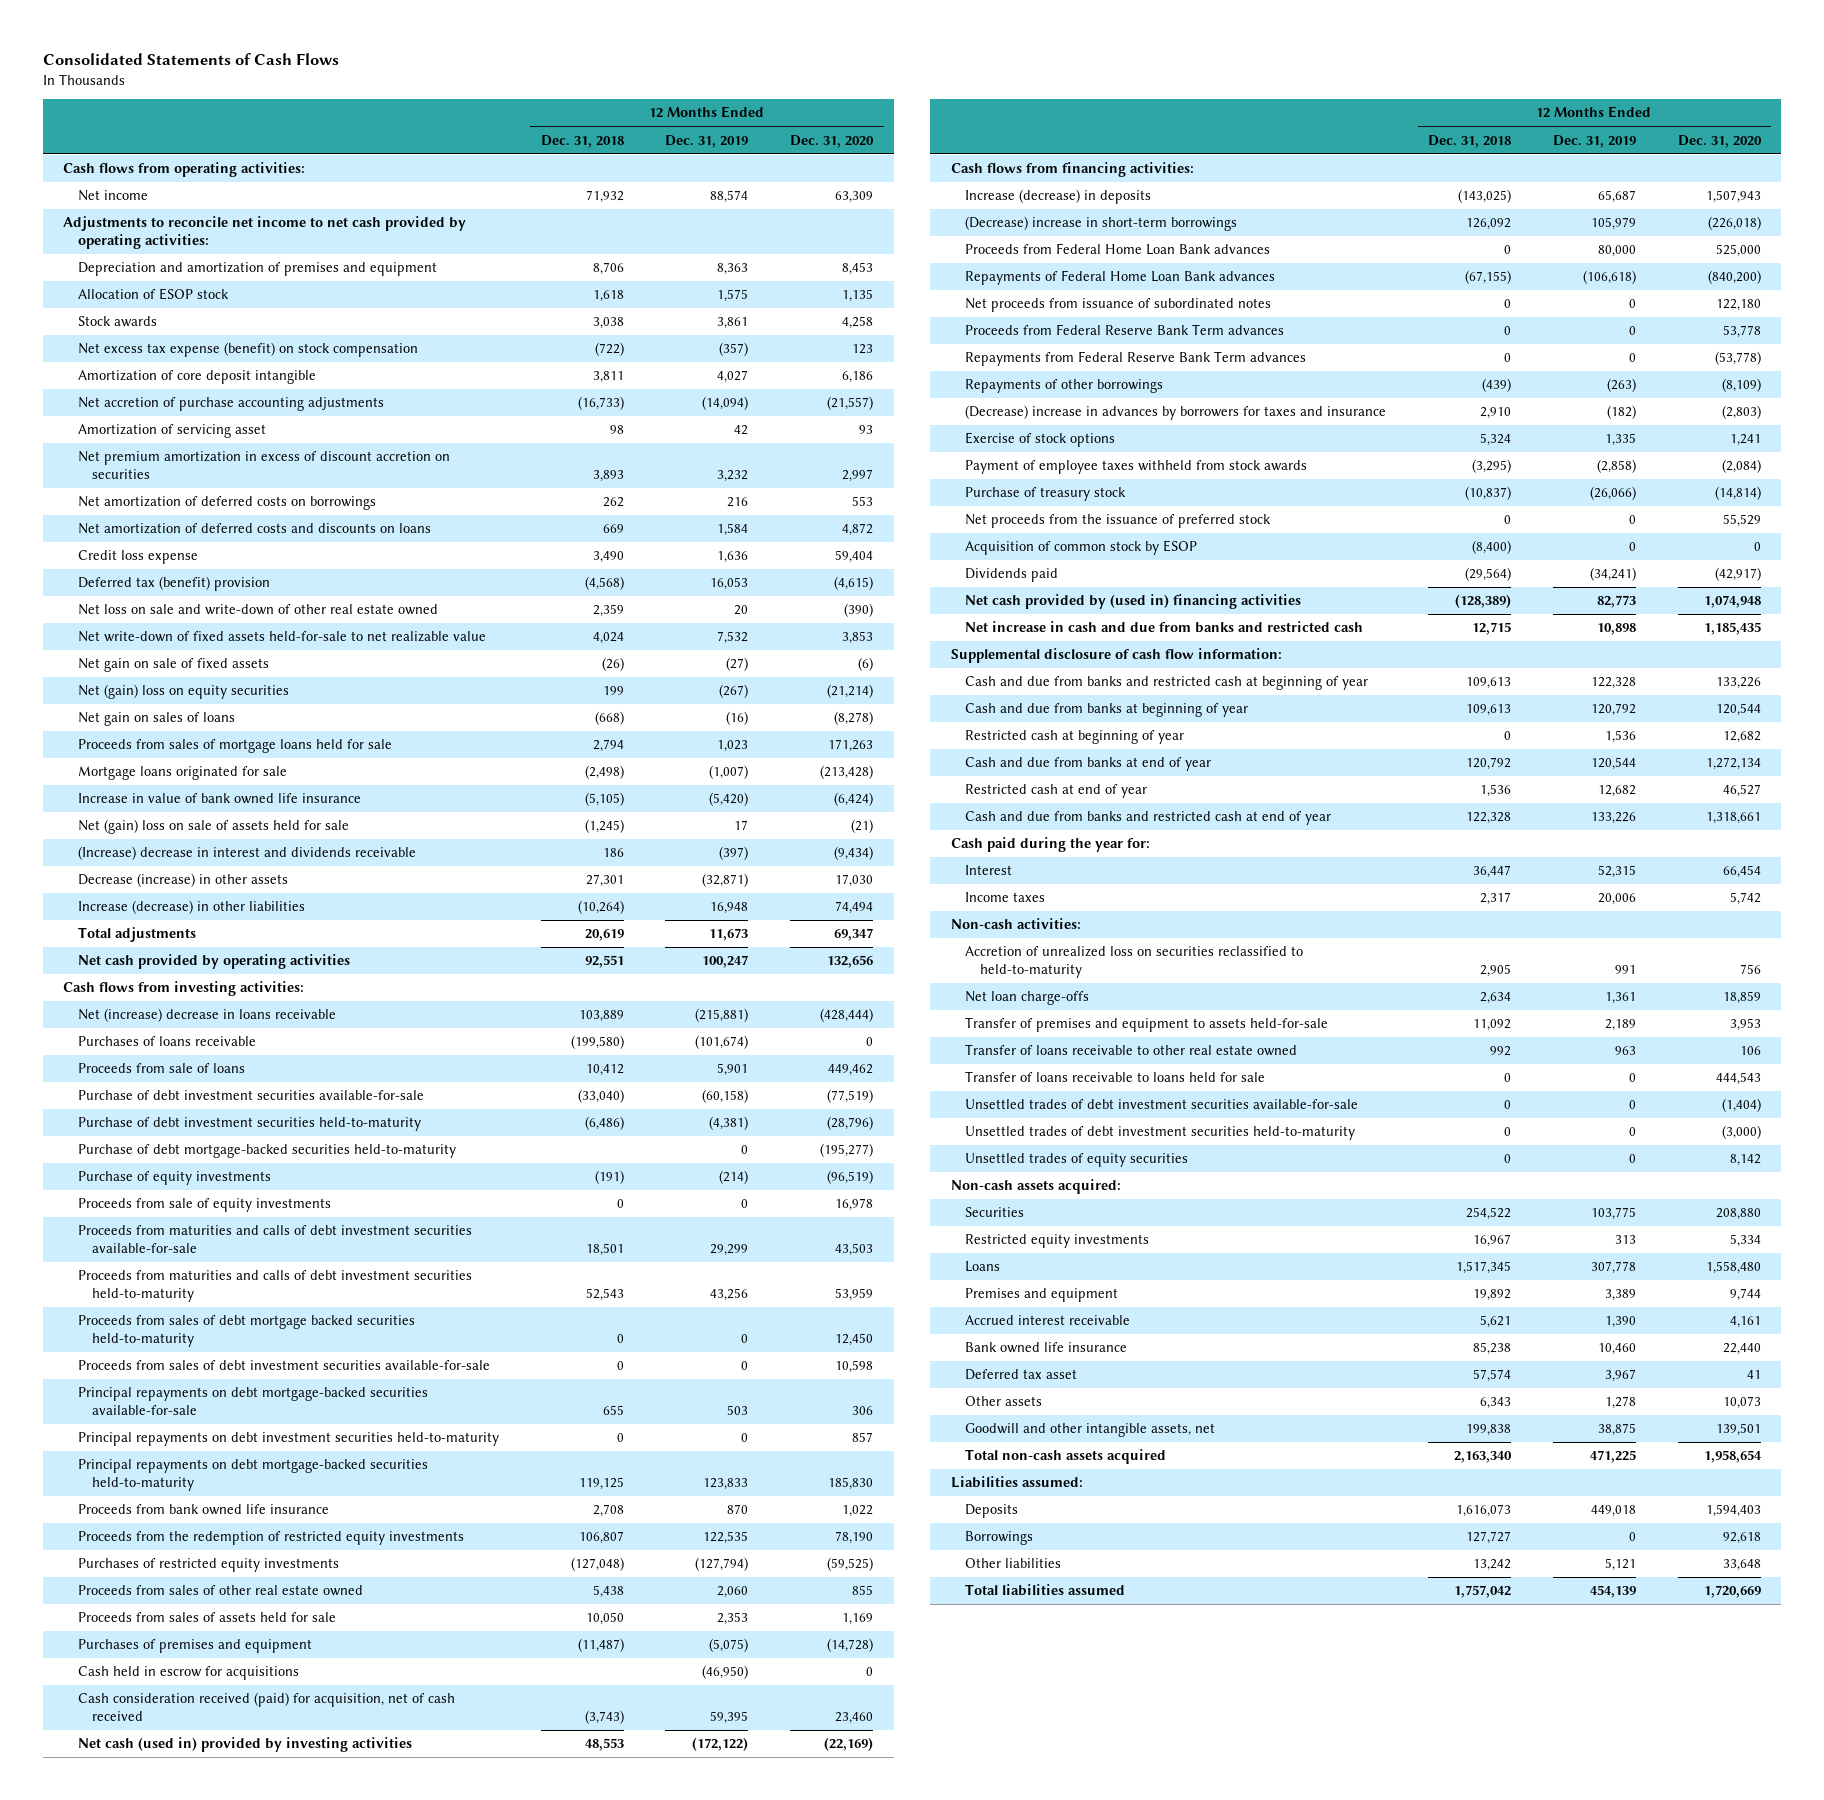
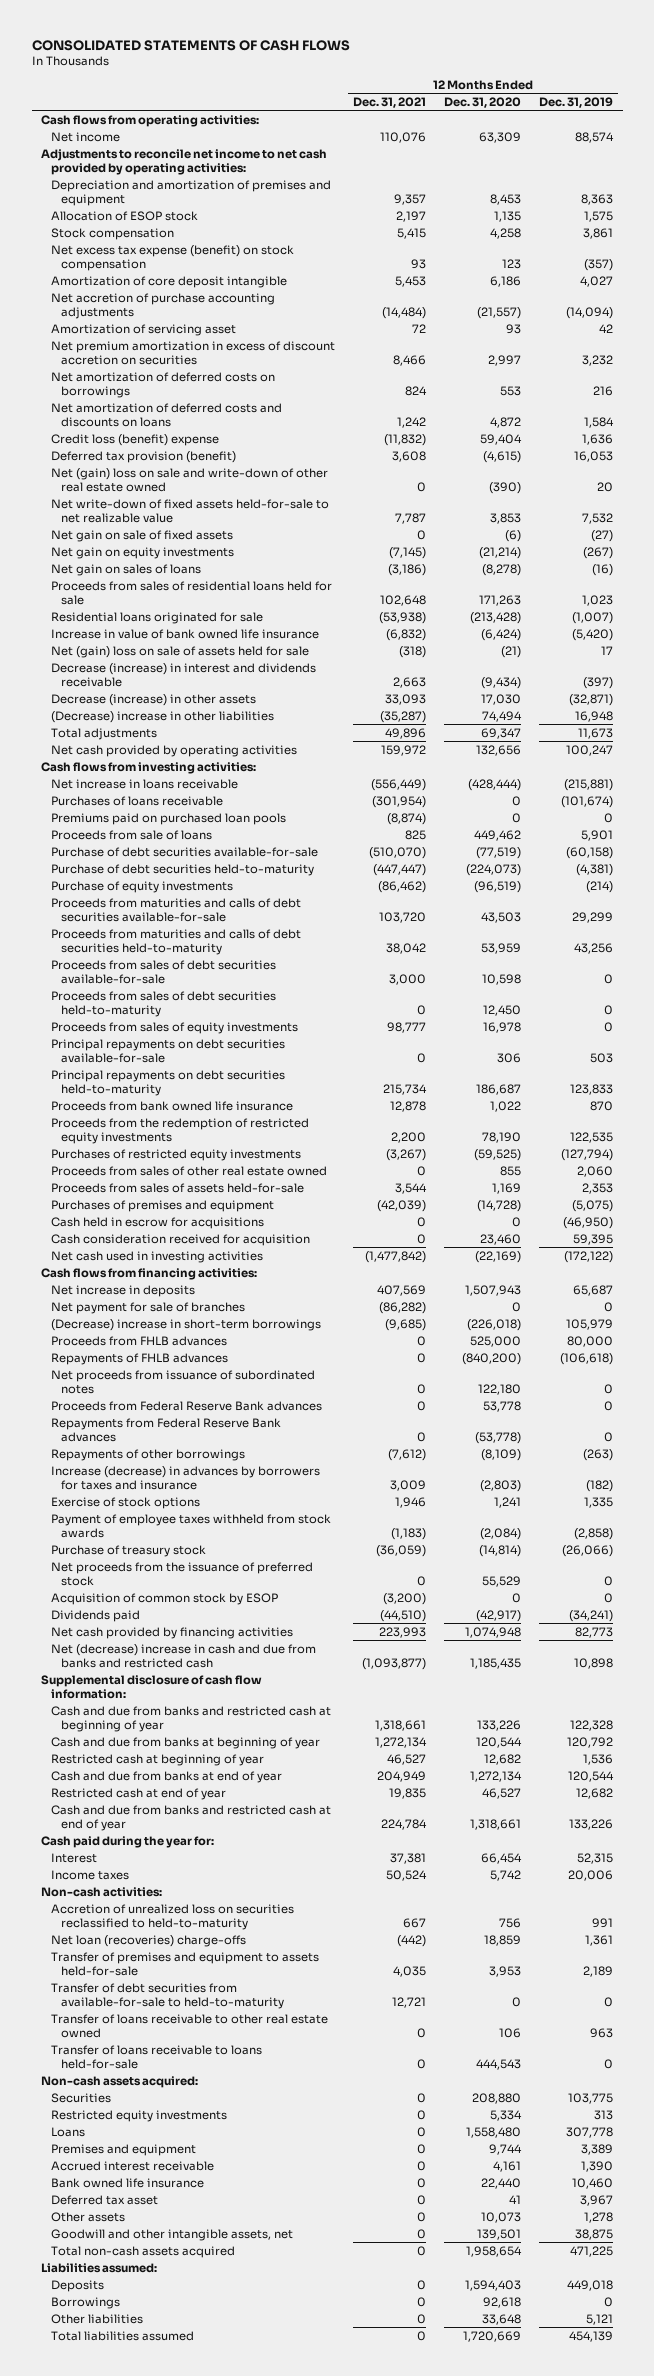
- Consolidated Statements of Cash Flows
+ CONSOLIDATED STATEMENTS OF CASH FLOWS
- | 12 Months Ended Dec. 31, 2018 | 12 Months Ended Dec. 31, 2019 | 12 Months Ended Dec. 31, 2020
+ | 12 Months Ended Dec. 31, 2021 | 12 Months Ended Dec. 31, 2020 | 12 Months Ended Dec. 31, 2019
- Stock awards | 3,038 | 3,861 | 4,258
+ Stock compensation | 5,415 | 4,258 | 3,861
- Credit loss expense | 3,490 | 1,636 | 59,404
- Deferred tax (benefit) provision | (4,568) | 16,053 | (4,615)
- Net loss on sale and write-down of other real estate owned | 2,359 | 20 | (390)
+ Credit loss (benefit) expense | (11,832) | 59,404 | 1,636
+ Deferred tax provision (benefit) | 3,608 | (4,615) | 16,053
+ Net (gain) loss on sale and write-down of other real estate owned | 0 | (390) | 20
- Net (gain) loss on equity securities | 199 | (267) | (21,214)
+ Net gain on equity investments | (7,145) | (21,214) | (267)
- Proceeds from sales of mortgage loans held for sale | 2,794 | 1,023 | 171,263
- Mortgage loans originated for sale | (2,498) | (1,007) | (213,428)
+ Proceeds from sales of residential loans held for sale | 102,648 | 171,263 | 1,023
+ Residential loans originated for sale | (53,938) | (213,428) | (1,007)
- (Increase) decrease in interest and dividends receivable | 186 | (397) | (9,434)
+ Decrease (increase) in interest and dividends receivable | 2,663 | (9,434) | (397)
- Increase (decrease) in other liabilities | (10,264) | 16,948 | 74,494
+ (Decrease) increase in other liabilities | (35,287) | 74,494 | 16,948
- Net (increase) decrease in loans receivable | 103,889 | (215,881) | (428,444)
+ Net increase in loans receivable | (556,449) | (428,444) | (215,881)
+ Premiums paid on purchased loan pools | (8,874) | 0 | 0
- Purchase of debt investment securities available-for-sale | (33,040) | (60,158) | (77,519)
- Purchase of debt investment securities held-to-maturity | (6,486) | (4,381) | (28,796)
- Purchase of debt mortgage-backed securities held-to-maturity | | 0 | (195,277)
+ Purchase of debt securities available-for-sale | (510,070) | (77,519) | (60,158)
+ Purchase of debt securities held-to-maturity | (447,447) | (224,073) | (4,381)
- Proceeds from sale of equity investments | 0 | 0 | 16,978
- Proceeds from maturities and calls of debt investment securities available-for-sale | 18,501 | 29,299 | 43,503
- Proceeds from maturities and calls of debt investment securities held-to-maturity | 52,543 | 43,256 | 53,959
- Proceeds from sales of debt mortgage backed securities held-to-maturity | 0 | 0 | 12,450
- Proceeds from sales of debt investment securities available-for-sale | 0 | 0 | 10,598
- Principal repayments on debt mortgage-backed securities available-for-sale | 655 | 503 | 306
- Principal repayments on debt investment securities held-to-maturity | 0 | 0 | 857
- Principal repayments on debt mortgage-backed securities held-to-maturity | 119,125 | 123,833 | 185,830
+ Proceeds from maturities and calls of debt securities available-for-sale | 103,720 | 43,503 | 29,299
+ Proceeds from maturities and calls of debt securities held-to-maturity | 38,042 | 53,959 | 43,256
+ Proceeds from sales of debt securities available-for-sale | 3,000 | 10,598 | 0
+ Proceeds from sales of debt securities held-to-maturity | 0 | 12,450 | 0
+ Proceeds from sales of equity investments | 98,777 | 16,978 | 0
+ Principal repayments on debt securities available-for-sale | 0 | 306 | 503
+ Principal repayments on debt securities held-to-maturity | 215,734 | 186,687 | 123,833
- Proceeds from sales of assets held for sale | 10,050 | 2,353 | 1,169
+ Proceeds from sales of assets held-for-sale | 3,544 | 1,169 | 2,353
- Cash consideration received (paid) for acquisition, net of cash received | (3,743) | 59,395 | 23,460
- Net cash (used in) provided by investing activities | 48,553 | (172,122) | (22,169)
+ Cash consideration received for acquisition | 0 | 23,460 | 59,395
+ Net cash used in investing activities | (1,477,842) | (22,169) | (172,122)
- Increase (decrease) in deposits | (143,025) | 65,687 | 1,507,943
+ Net increase in deposits | 407,569 | 1,507,943 | 65,687
+ Net payment for sale of branches | (86,282) | 0 | 0
- Proceeds from Federal Home Loan Bank advances | 0 | 80,000 | 525,000
- Repayments of Federal Home Loan Bank advances | (67,155) | (106,618) | (840,200)
+ Proceeds from FHLB advances | 0 | 525,000 | 80,000
+ Repayments of FHLB advances | 0 | (840,200) | (106,618)
- Proceeds from Federal Reserve Bank Term advances | 0 | 0 | 53,778
- Repayments from Federal Reserve Bank Term advances | 0 | 0 | (53,778)
+ Proceeds from Federal Reserve Bank advances | 0 | 53,778 | 0
+ Repayments from Federal Reserve Bank advances | 0 | (53,778) | 0
- (Decrease) increase in advances by borrowers for taxes and insurance | 2,910 | (182) | (2,803)
+ Increase (decrease) in advances by borrowers for taxes and insurance | 3,009 | (2,803) | (182)
- Net cash provided by (used in) financing activities | (128,389) | 82,773 | 1,074,948
- Net increase in cash and due from banks and restricted cash | 12,715 | 10,898 | 1,185,435
+ Net cash provided by financing activities | 223,993 | 1,074,948 | 82,773
+ Net (decrease) increase in cash and due from banks and restricted cash | (1,093,877) | 1,185,435 | 10,898
- Net loan charge-offs | 2,634 | 1,361 | 18,859
+ Net loan (recoveries) charge-offs | (442) | 18,859 | 1,361
+ Transfer of debt securities from available-for-sale to held-to-maturity | 12,721 | 0 | 0
- Transfer of loans receivable to loans held for sale | 0 | 0 | 444,543
- Unsettled trades of debt investment securities available-for-sale | 0 | 0 | (1,404)
- Unsettled trades of debt investment securities held-to-maturity | 0 | 0 | (3,000)
- Unsettled trades of equity securities | 0 | 0 | 8,142
+ Transfer of loans receivable to loans held-for-sale | 0 | 444,543 | 0

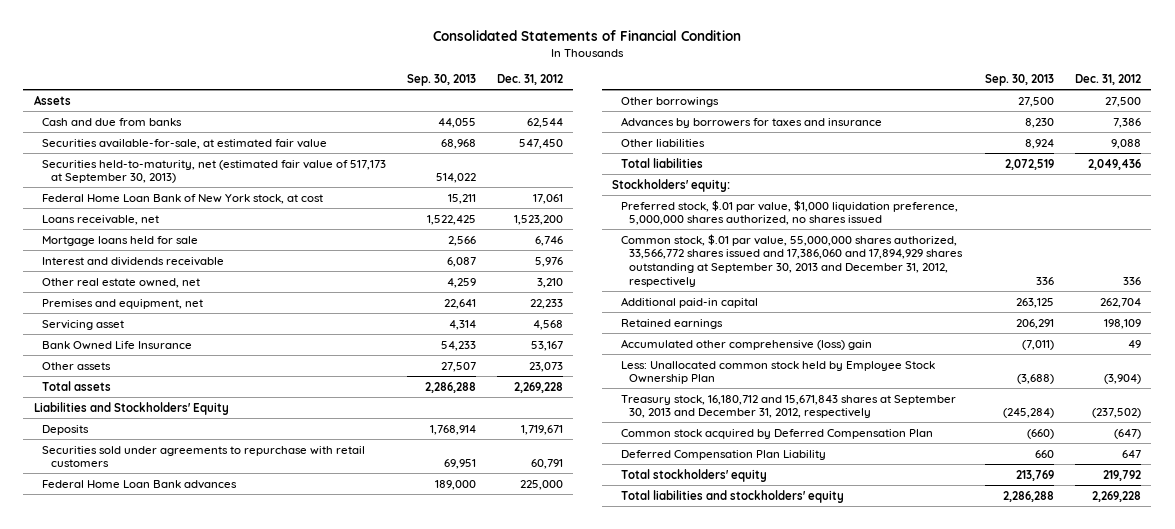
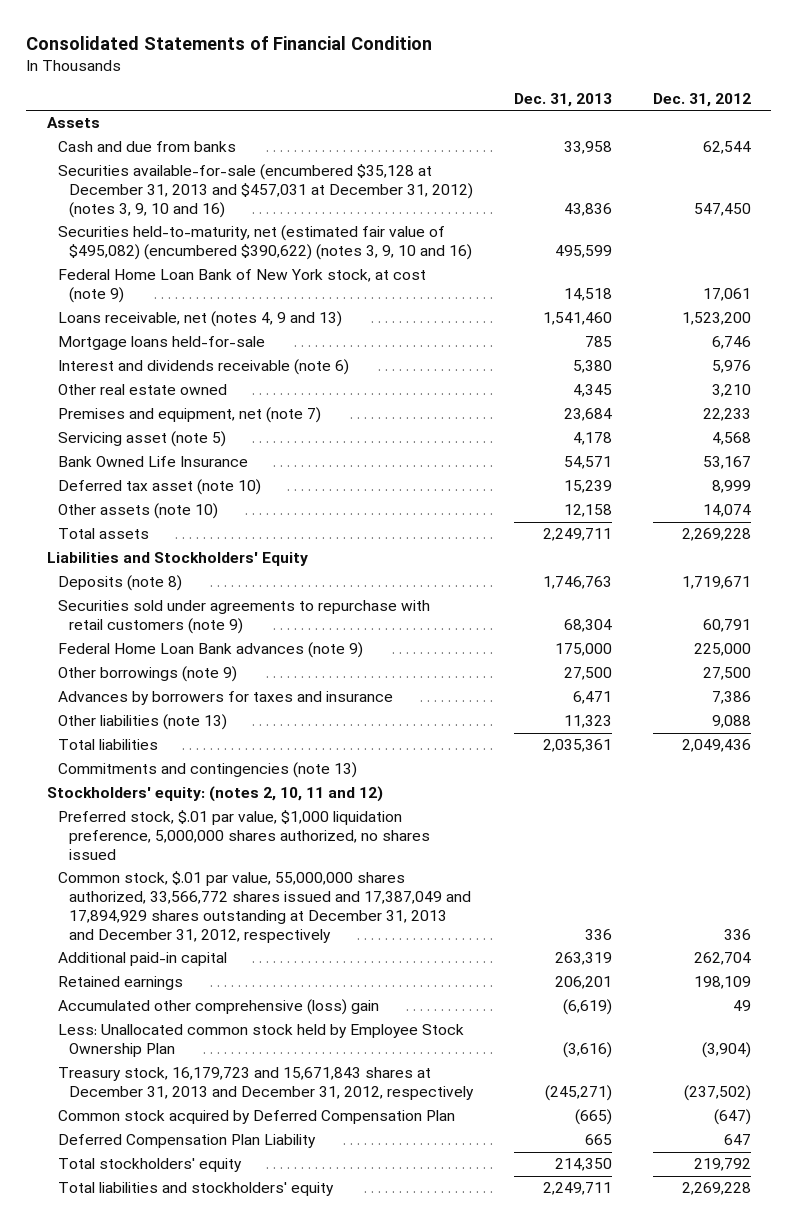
- | Sep. 30, 2013 | Dec. 31, 2012
+ | Dec. 31, 2013 | Dec. 31, 2012
- Securities available-for-sale, at estimated fair value | 68,968 | 547,450
- Securities held-to-maturity, net (estimated fair value of 517,173 at September 30, 2013) | 514,022 |
- Federal Home Loan Bank of New York stock, at cost | 15,211 | 17,061
- Loans receivable, net | 1,522,425 | 1,523,200
- Mortgage loans held for sale | 2,566 | 6,746
- Interest and dividends receivable | 6,087 | 5,976
- Other real estate owned, net | 4,259 | 3,210
- Premises and equipment, net | 22,641 | 22,233
- Servicing asset | 4,314 | 4,568
+ Securities available-for-sale (encumbered $35,128 at December 31, 2013 and $457,031 at December 31, 2012) (notes 3, 9, 10 and 16) | 43,836 | 547,450
+ Securities held-to-maturity, net (estimated fair value of $495,082) (encumbered $390,622) (notes 3, 9, 10 and 16) | 495,599 |
+ Federal Home Loan Bank of New York stock, at cost (note 9) | 14,518 | 17,061
+ Loans receivable, net (notes 4, 9 and 13) | 1,541,460 | 1,523,200
+ Mortgage loans held-for-sale | 785 | 6,746
+ Interest and dividends receivable (note 6) | 5,380 | 5,976
+ Other real estate owned | 4,345 | 3,210
+ Premises and equipment, net (note 7) | 23,684 | 22,233
+ Servicing asset (note 5) | 4,178 | 4,568
- Other assets | 27,507 | 23,073
+ Deferred tax asset (note 10) | 15,239 | 8,999
+ Other assets (note 10) | 12,158 | 14,074
- Deposits | 1,768,914 | 1,719,671
- Securities sold under agreements to repurchase with retail customers | 69,951 | 60,791
- Federal Home Loan Bank advances | 189,000 | 225,000
- Other borrowings | 27,500 | 27,500
+ Deposits (note 8) | 1,746,763 | 1,719,671
+ Securities sold under agreements to repurchase with retail customers (note 9) | 68,304 | 60,791
+ Federal Home Loan Bank advances (note 9) | 175,000 | 225,000
+ Other borrowings (note 9) | 27,500 | 27,500
- Other liabilities | 8,924 | 9,088
+ Other liabilities (note 13) | 11,323 | 9,088
- Stockholders' equity:
+ Commitments and contingencies (note 13)
+ Stockholders' equity: (notes 2, 10, 11 and 12)
- Common stock, $.01 par value, 55,000,000 shares authorized, 33,566,772 shares issued and 17,386,060 and 17,894,929 shares outstanding at September 30, 2013 and December 31, 2012, respectively | 336 | 336
+ Common stock, $.01 par value, 55,000,000 shares authorized, 33,566,772 shares issued and 17,387,049 and 17,894,929 shares outstanding at December 31, 2013 and December 31, 2012, respectively | 336 | 336
- Treasury stock, 16,180,712 and 15,671,843 shares at September 30, 2013 and December 31, 2012, respectively | (245,284) | (237,502)
+ Treasury stock, 16,179,723 and 15,671,843 shares at December 31, 2013 and December 31, 2012, respectively | (245,271) | (237,502)

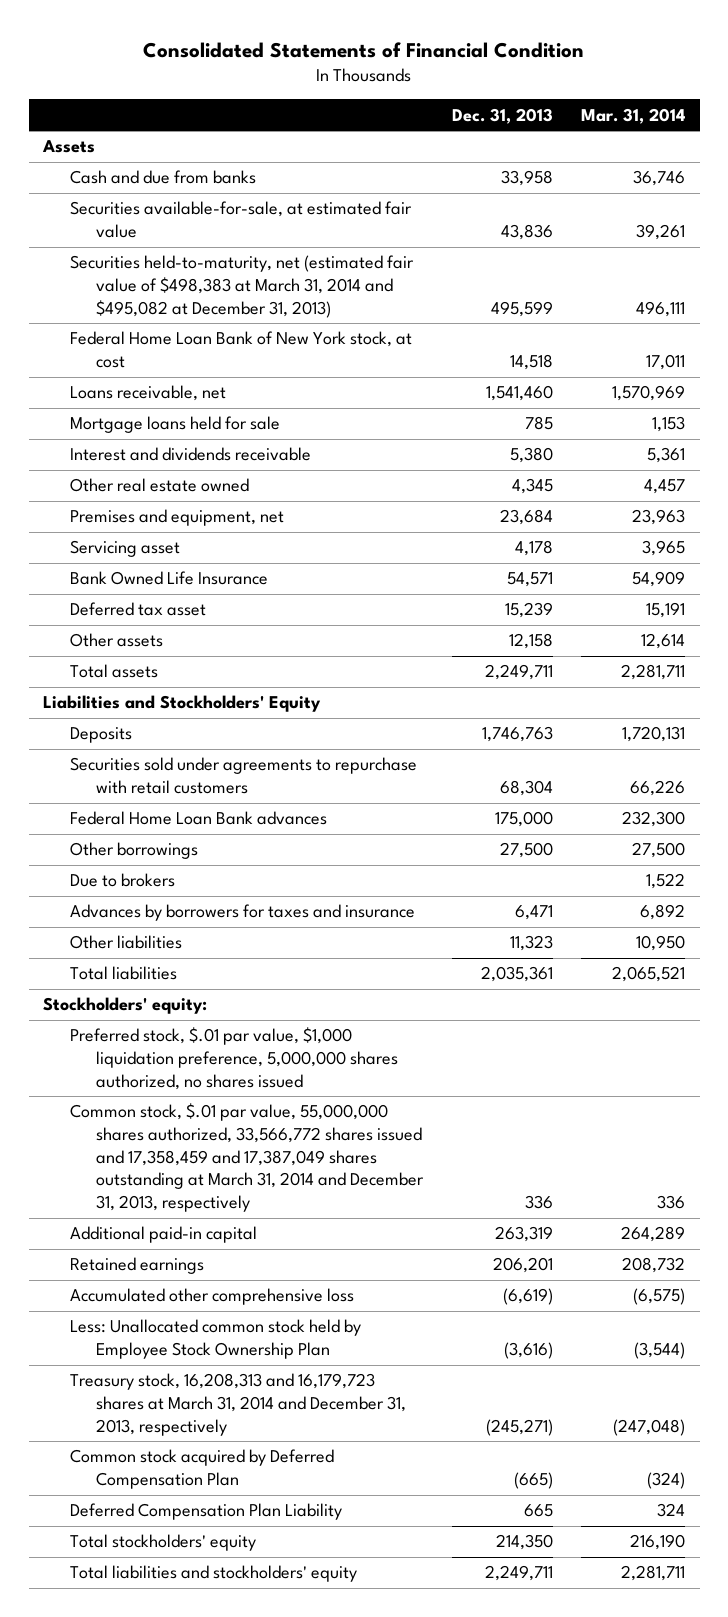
- | Dec. 31, 2013 | Dec. 31, 2012
+ | Dec. 31, 2013 | Mar. 31, 2014
- Securities available-for-sale (encumbered $35,128 at December 31, 2013 and $457,031 at December 31, 2012) (notes 3, 9, 10 and 16) | 43,836 | 547,450
- Securities held-to-maturity, net (estimated fair value of $495,082) (encumbered $390,622) (notes 3, 9, 10 and 16) | 495,599 |
- Federal Home Loan Bank of New York stock, at cost (note 9) | 14,518 | 17,061
- Loans receivable, net (notes 4, 9 and 13) | 1,541,460 | 1,523,200
- Mortgage loans held-for-sale | 785 | 6,746
- Interest and dividends receivable (note 6) | 5,380 | 5,976
+ Securities available-for-sale, at estimated fair value | 43,836 | 39,261
+ Securities held-to-maturity, net (estimated fair value of $498,383 at March 31, 2014 and $495,082 at December 31, 2013) | 495,599 | 496,111
+ Federal Home Loan Bank of New York stock, at cost | 14,518 | 17,011
+ Loans receivable, net | 1,541,460 | 1,570,969
+ Mortgage loans held for sale | 785 | 1,153
+ Interest and dividends receivable | 5,380 | 5,361
- Premises and equipment, net (note 7) | 23,684 | 22,233
- Servicing asset (note 5) | 4,178 | 4,568
+ Premises and equipment, net | 23,684 | 23,963
+ Servicing asset | 4,178 | 3,965
- Deferred tax asset (note 10) | 15,239 | 8,999
- Other assets (note 10) | 12,158 | 14,074
+ Deferred tax asset | 15,239 | 15,191
+ Other assets | 12,158 | 12,614
- Deposits (note 8) | 1,746,763 | 1,719,671
- Securities sold under agreements to repurchase with retail customers (note 9) | 68,304 | 60,791
- Federal Home Loan Bank advances (note 9) | 175,000 | 225,000
- Other borrowings (note 9) | 27,500 | 27,500
+ Deposits | 1,746,763 | 1,720,131
+ Securities sold under agreements to repurchase with retail customers | 68,304 | 66,226
+ Federal Home Loan Bank advances | 175,000 | 232,300
+ Other borrowings | 27,500 | 27,500
+ Due to brokers | | 1,522
- Other liabilities (note 13) | 11,323 | 9,088
+ Other liabilities | 11,323 | 10,950
- Commitments and contingencies (note 13)
- Stockholders' equity: (notes 2, 10, 11 and 12)
+ Stockholders' equity:
- Common stock, $.01 par value, 55,000,000 shares authorized, 33,566,772 shares issued and 17,387,049 and 17,894,929 shares outstanding at December 31, 2013 and December 31, 2012, respectively | 336 | 336
+ Common stock, $.01 par value, 55,000,000 shares authorized, 33,566,772 shares issued and 17,358,459 and 17,387,049 shares outstanding at March 31, 2014 and December 31, 2013, respectively | 336 | 336
- Accumulated other comprehensive (loss) gain | (6,619) | 49
+ Accumulated other comprehensive loss | (6,619) | (6,575)
- Treasury stock, 16,179,723 and 15,671,843 shares at December 31, 2013 and December 31, 2012, respectively | (245,271) | (237,502)
+ Treasury stock, 16,208,313 and 16,179,723 shares at March 31, 2014 and December 31, 2013, respectively | (245,271) | (247,048)

